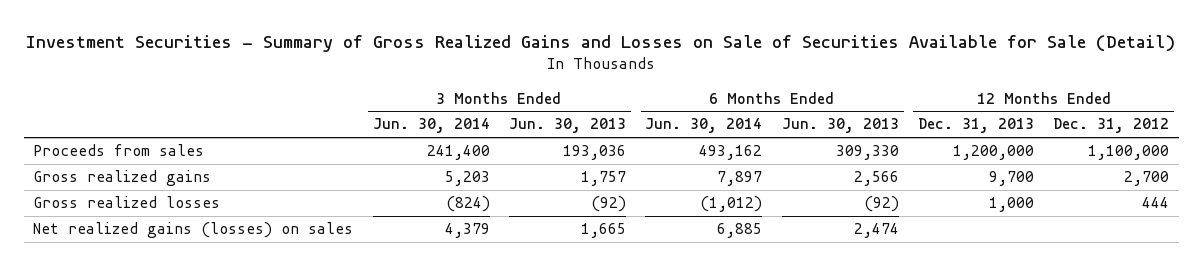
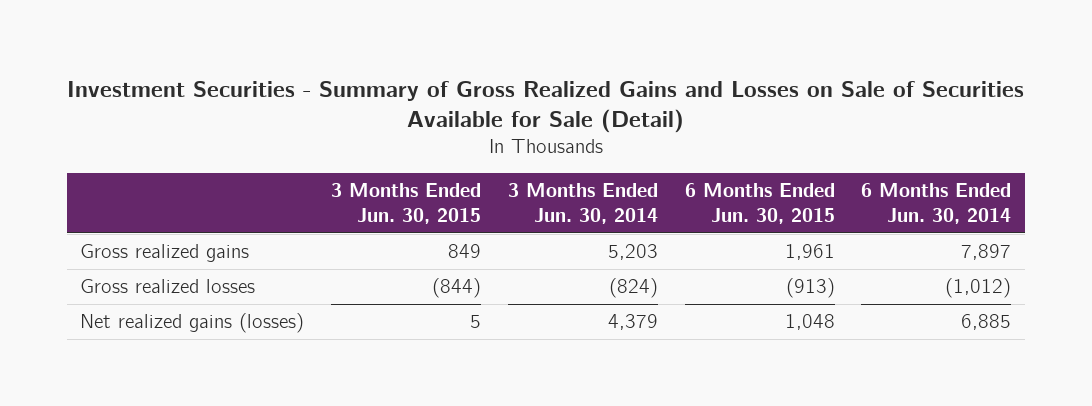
- | 3 Months Ended Jun. 30, 2014 | 3 Months Ended Jun. 30, 2013 | 6 Months Ended Jun. 30, 2014 | 6 Months Ended Jun. 30, 2013 | 12 Months Ended Dec. 31, 2013 | 12 Months Ended Dec. 31, 2012
+ | 3 Months Ended Jun. 30, 2015 | 3 Months Ended Jun. 30, 2014 | 6 Months Ended Jun. 30, 2015 | 6 Months Ended Jun. 30, 2014
- Proceeds from sales | 241,400 | 193,036 | 493,162 | 309,330 | 1,200,000 | 1,100,000
- Net realized gains (losses) on sales | 4,379 | 1,665 | 6,885 | 2,474 | |
+ Net realized gains (losses) | 5 | 4,379 | 1,048 | 6,885

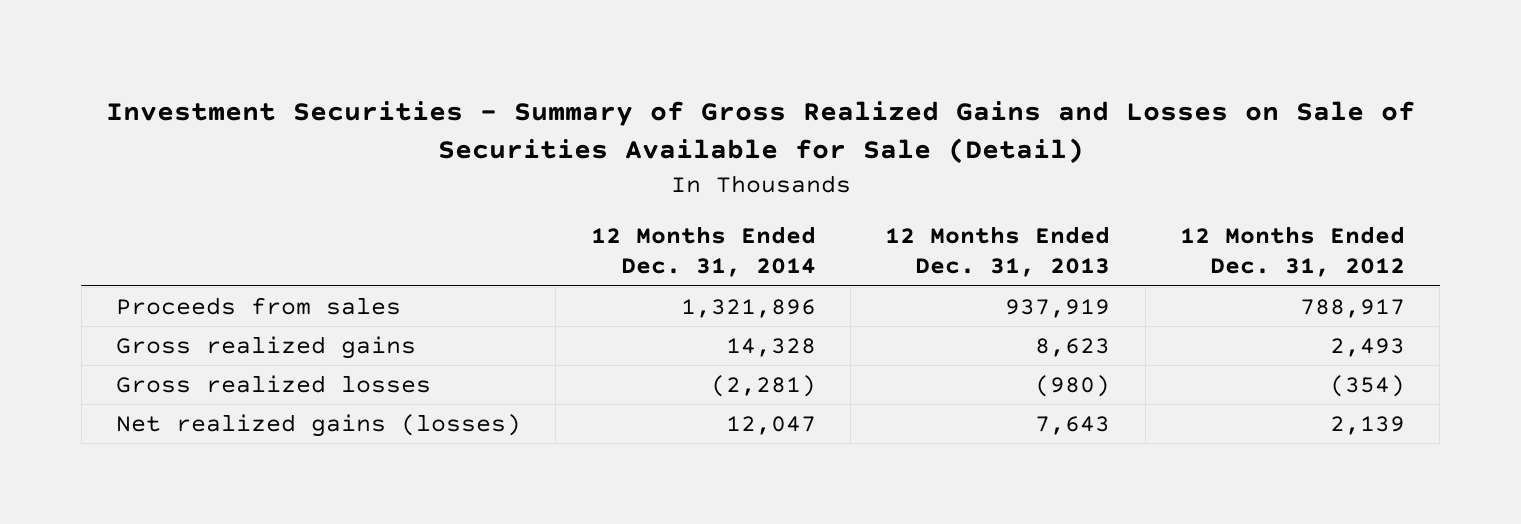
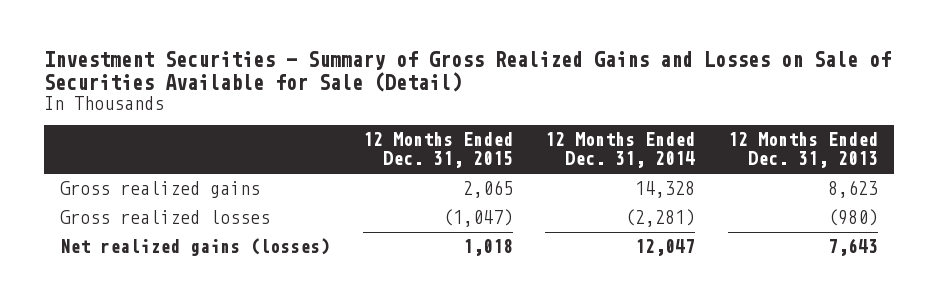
- | 12 Months Ended Dec. 31, 2014 | 12 Months Ended Dec. 31, 2013 | 12 Months Ended Dec. 31, 2012
+ | 12 Months Ended Dec. 31, 2015 | 12 Months Ended Dec. 31, 2014 | 12 Months Ended Dec. 31, 2013
- Proceeds from sales | 1,321,896 | 937,919 | 788,917

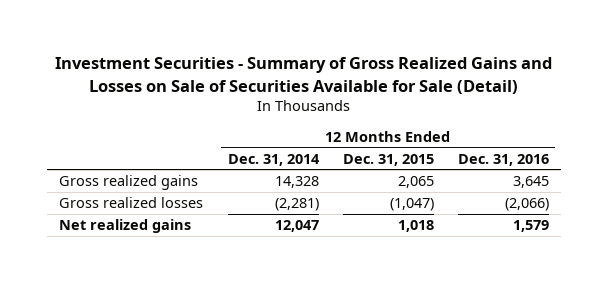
- | 12 Months Ended Dec. 31, 2015 | 12 Months Ended Dec. 31, 2014 | 12 Months Ended Dec. 31, 2013
+ | 12 Months Ended Dec. 31, 2014 | 12 Months Ended Dec. 31, 2015 | 12 Months Ended Dec. 31, 2016
- Net realized gains (losses) | 1,018 | 12,047 | 7,643
+ Net realized gains | 12,047 | 1,018 | 1,579

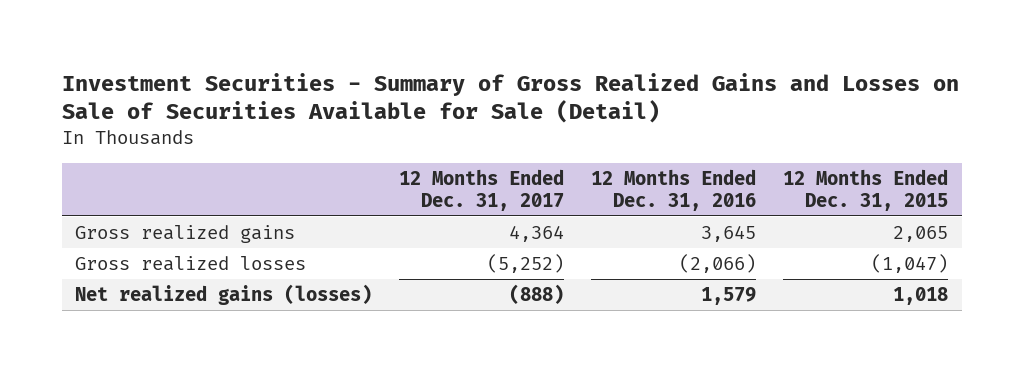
- | 12 Months Ended Dec. 31, 2014 | 12 Months Ended Dec. 31, 2015 | 12 Months Ended Dec. 31, 2016
+ | 12 Months Ended Dec. 31, 2017 | 12 Months Ended Dec. 31, 2016 | 12 Months Ended Dec. 31, 2015
- Net realized gains | 12,047 | 1,018 | 1,579
+ Net realized gains (losses) | (888) | 1,579 | 1,018

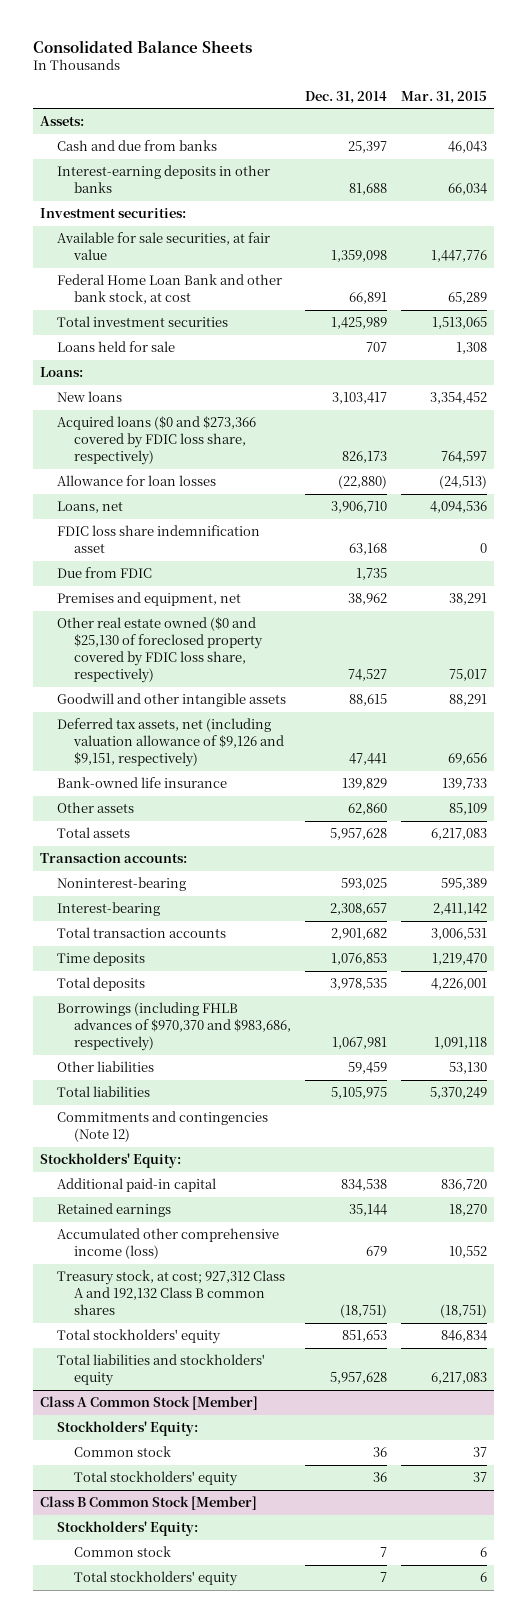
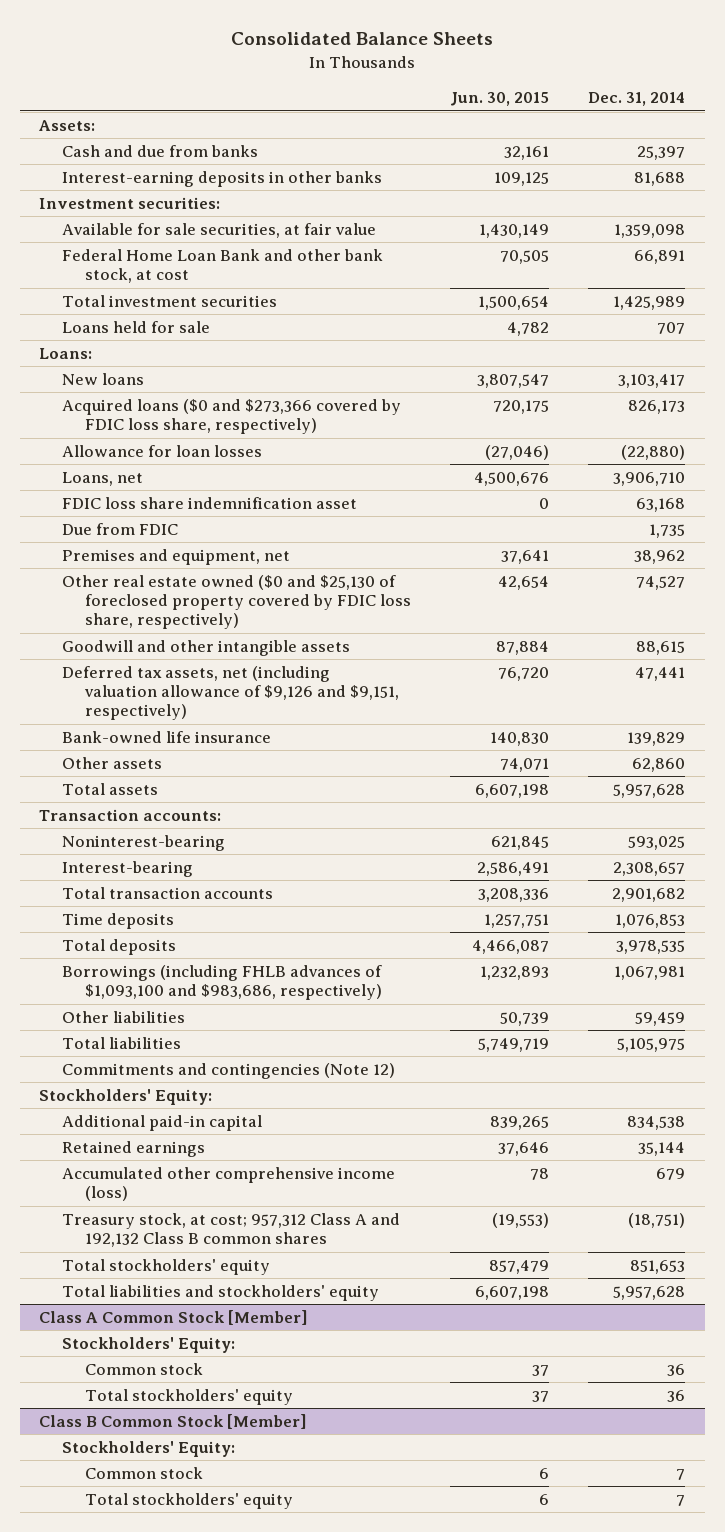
- | Dec. 31, 2014 | Mar. 31, 2015
+ | Jun. 30, 2015 | Dec. 31, 2014
- Borrowings (including FHLB advances of $970,370 and $983,686, respectively) | 1,067,981 | 1,091,118
+ Borrowings (including FHLB advances of $1,093,100 and $983,686, respectively) | 1,232,893 | 1,067,981
- Treasury stock, at cost; 927,312 Class A and 192,132 Class B common shares | (18,751) | (18,751)
+ Treasury stock, at cost; 957,312 Class A and 192,132 Class B common shares | (19,553) | (18,751)

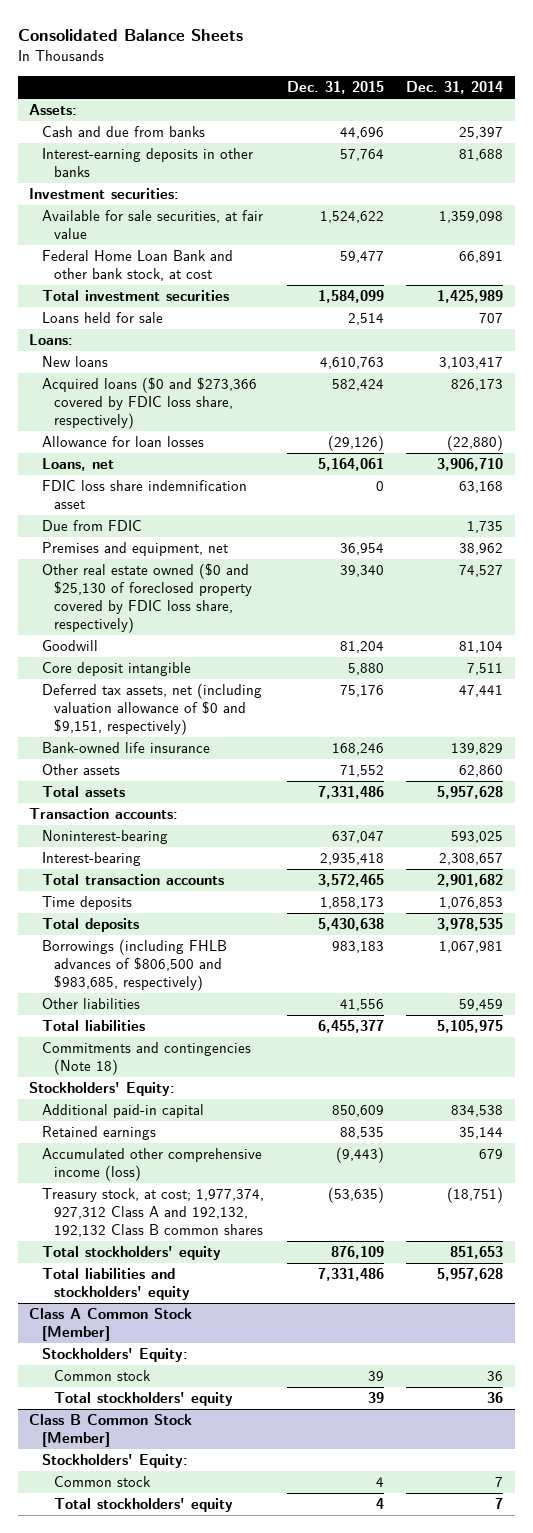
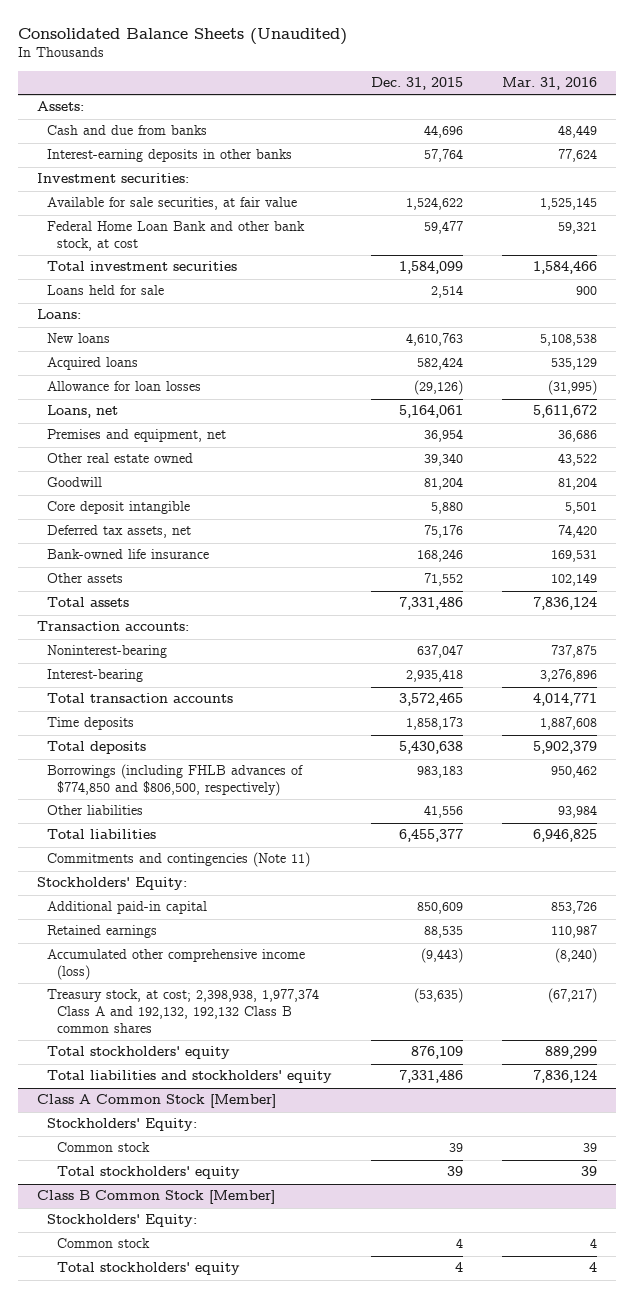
- Consolidated Balance Sheets
+ Consolidated Balance Sheets (Unaudited)
- | Dec. 31, 2015 | Dec. 31, 2014
+ | Dec. 31, 2015 | Mar. 31, 2016
- Acquired loans ($0 and $273,366 covered by FDIC loss share, respectively) | 582,424 | 826,173
+ Acquired loans | 582,424 | 535,129
- FDIC loss share indemnification asset | 0 | 63,168
- Due from FDIC | | 1,735
- Other real estate owned ($0 and $25,130 of foreclosed property covered by FDIC loss share, respectively) | 39,340 | 74,527
+ Other real estate owned | 39,340 | 43,522
- Deferred tax assets, net (including valuation allowance of $0 and $9,151, respectively) | 75,176 | 47,441
+ Deferred tax assets, net | 75,176 | 74,420
- Borrowings (including FHLB advances of $806,500 and $983,685, respectively) | 983,183 | 1,067,981
+ Borrowings (including FHLB advances of $774,850 and $806,500, respectively) | 983,183 | 950,462
- Commitments and contingencies (Note 18)
+ Commitments and contingencies (Note 11)
- Treasury stock, at cost; 1,977,374, 927,312 Class A and 192,132, 192,132 Class B common shares | (53,635) | (18,751)
+ Treasury stock, at cost; 2,398,938, 1,977,374 Class A and 192,132, 192,132 Class B common shares | (53,635) | (67,217)

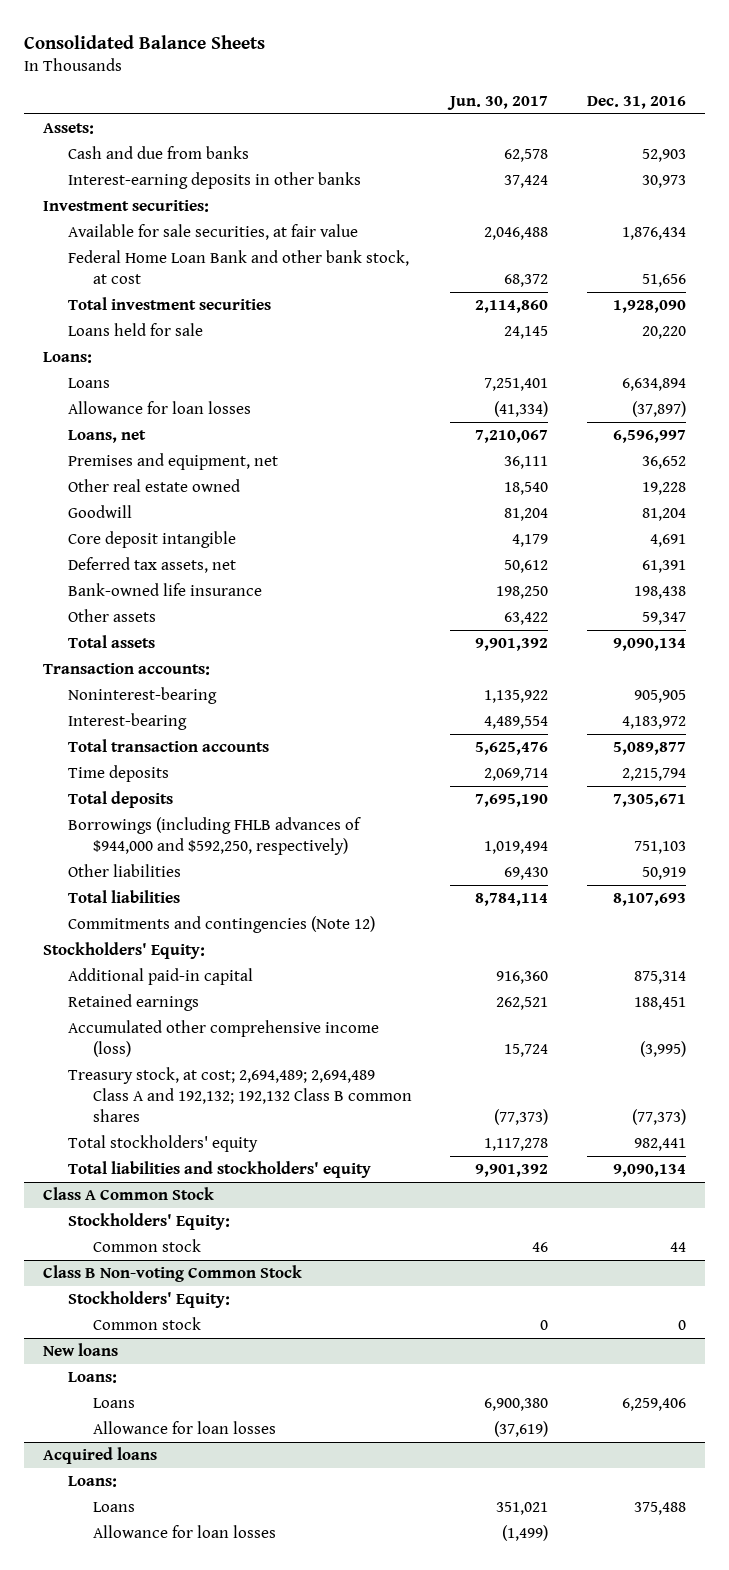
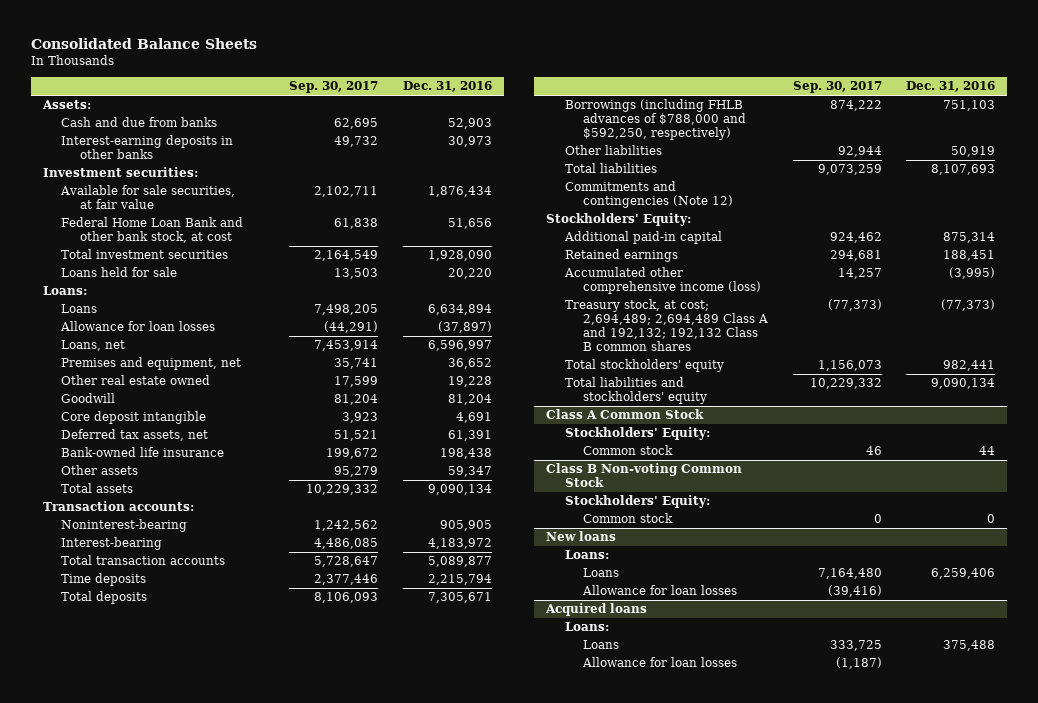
- | Jun. 30, 2017 | Dec. 31, 2016
+ | Sep. 30, 2017 | Dec. 31, 2016
- Borrowings (including FHLB advances of $944,000 and $592,250, respectively) | 1,019,494 | 751,103
+ Borrowings (including FHLB advances of $788,000 and $592,250, respectively) | 874,222 | 751,103

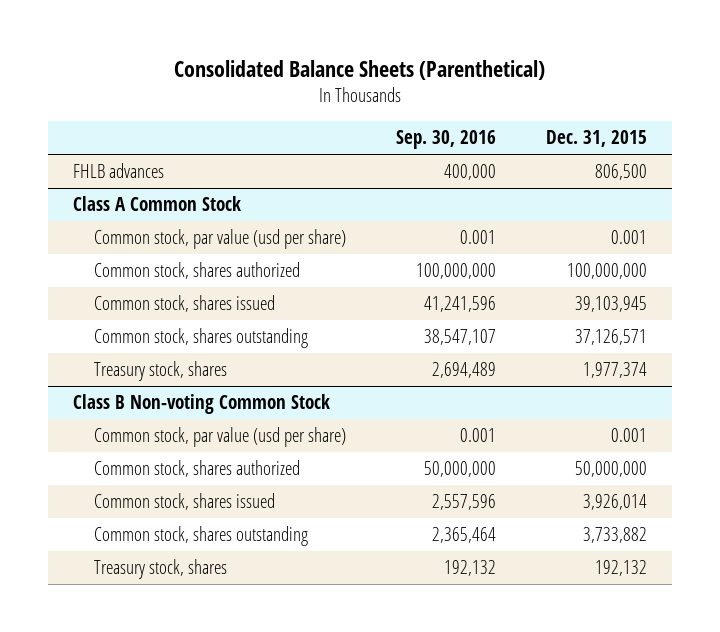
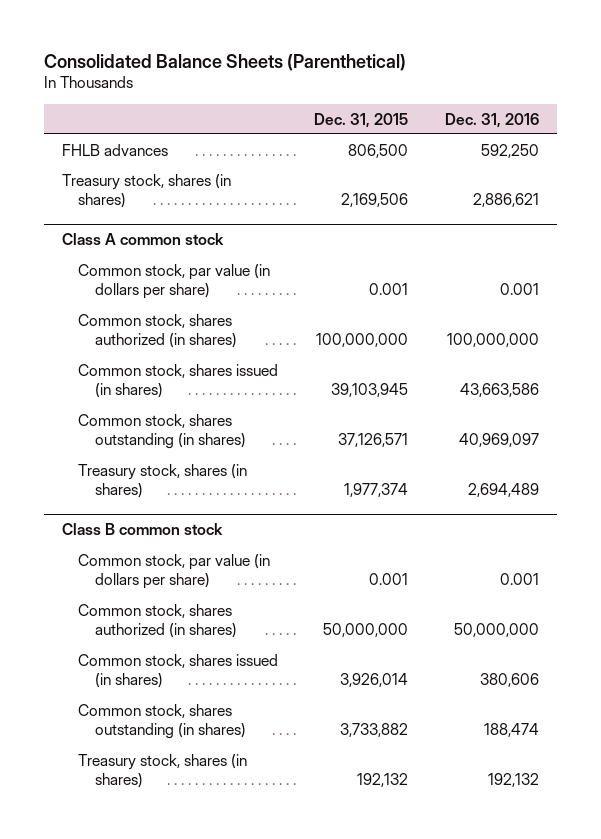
- | Sep. 30, 2016 | Dec. 31, 2015
+ | Dec. 31, 2015 | Dec. 31, 2016
- Class A Common Stock
- Common stock, par value (usd per share) | 0.001 | 0.001
- Common stock, shares authorized | 100,000,000 | 100,000,000
- Common stock, shares issued | 41,241,596 | 39,103,945
- Common stock, shares outstanding | 38,547,107 | 37,126,571
- Treasury stock, shares | 2,694,489 | 1,977,374
- Class B Non-voting Common Stock
- Common stock, par value (usd per share) | 0.001 | 0.001
- Common stock, shares authorized | 50,000,000 | 50,000,000
- Common stock, shares issued | 2,557,596 | 3,926,014
- Common stock, shares outstanding | 2,365,464 | 3,733,882
- Treasury stock, shares | 192,132 | 192,132
+ Treasury stock, shares (in shares) | 2,169,506 | 2,886,621
+ Class A common stock
+ Common stock, par value (in dollars per share) | 0.001 | 0.001
+ Common stock, shares authorized (in shares) | 100,000,000 | 100,000,000
+ Common stock, shares issued (in shares) | 39,103,945 | 43,663,586
+ Common stock, shares outstanding (in shares) | 37,126,571 | 40,969,097
+ Treasury stock, shares (in shares) | 1,977,374 | 2,694,489
+ Class B common stock
+ Common stock, par value (in dollars per share) | 0.001 | 0.001
+ Common stock, shares authorized (in shares) | 50,000,000 | 50,000,000
+ Common stock, shares issued (in shares) | 3,926,014 | 380,606
+ Common stock, shares outstanding (in shares) | 3,733,882 | 188,474
+ Treasury stock, shares (in shares) | 192,132 | 192,132

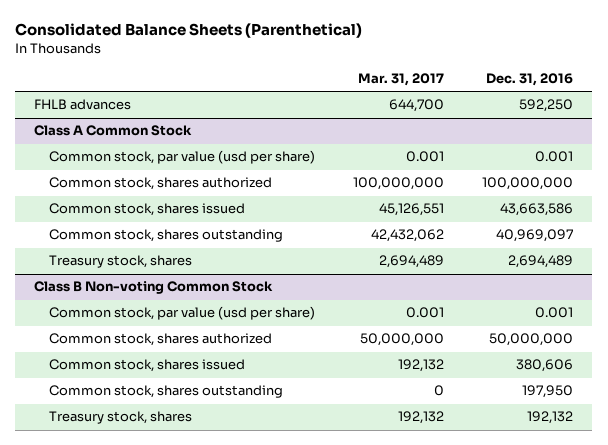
- | Dec. 31, 2015 | Dec. 31, 2016
+ | Mar. 31, 2017 | Dec. 31, 2016
- Treasury stock, shares (in shares) | 2,169,506 | 2,886,621
- Class A common stock
- Common stock, par value (in dollars per share) | 0.001 | 0.001
- Common stock, shares authorized (in shares) | 100,000,000 | 100,000,000
- Common stock, shares issued (in shares) | 39,103,945 | 43,663,586
- Common stock, shares outstanding (in shares) | 37,126,571 | 40,969,097
- Treasury stock, shares (in shares) | 1,977,374 | 2,694,489
- Class B common stock
- Common stock, par value (in dollars per share) | 0.001 | 0.001
- Common stock, shares authorized (in shares) | 50,000,000 | 50,000,000
- Common stock, shares issued (in shares) | 3,926,014 | 380,606
- Common stock, shares outstanding (in shares) | 3,733,882 | 188,474
- Treasury stock, shares (in shares) | 192,132 | 192,132
+ Class A Common Stock
+ Common stock, par value (usd per share) | 0.001 | 0.001
+ Common stock, shares authorized | 100,000,000 | 100,000,000
+ Common stock, shares issued | 45,126,551 | 43,663,586
+ Common stock, shares outstanding | 42,432,062 | 40,969,097
+ Treasury stock, shares | 2,694,489 | 2,694,489
+ Class B Non-voting Common Stock
+ Common stock, par value (usd per share) | 0.001 | 0.001
+ Common stock, shares authorized | 50,000,000 | 50,000,000
+ Common stock, shares issued | 192,132 | 380,606
+ Common stock, shares outstanding | 0 | 197,950
+ Treasury stock, shares | 192,132 | 192,132

